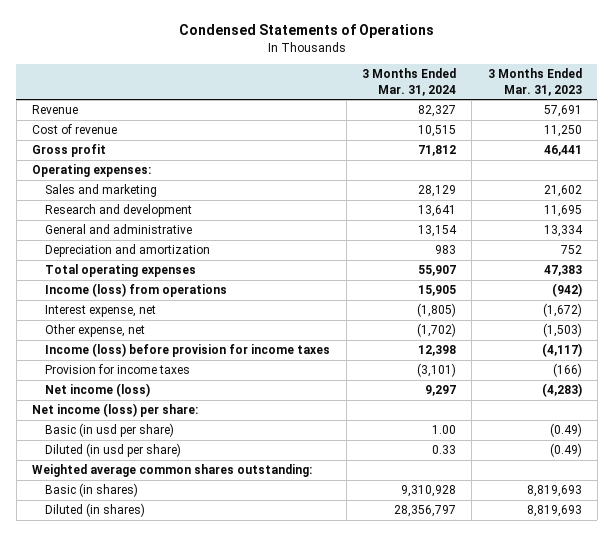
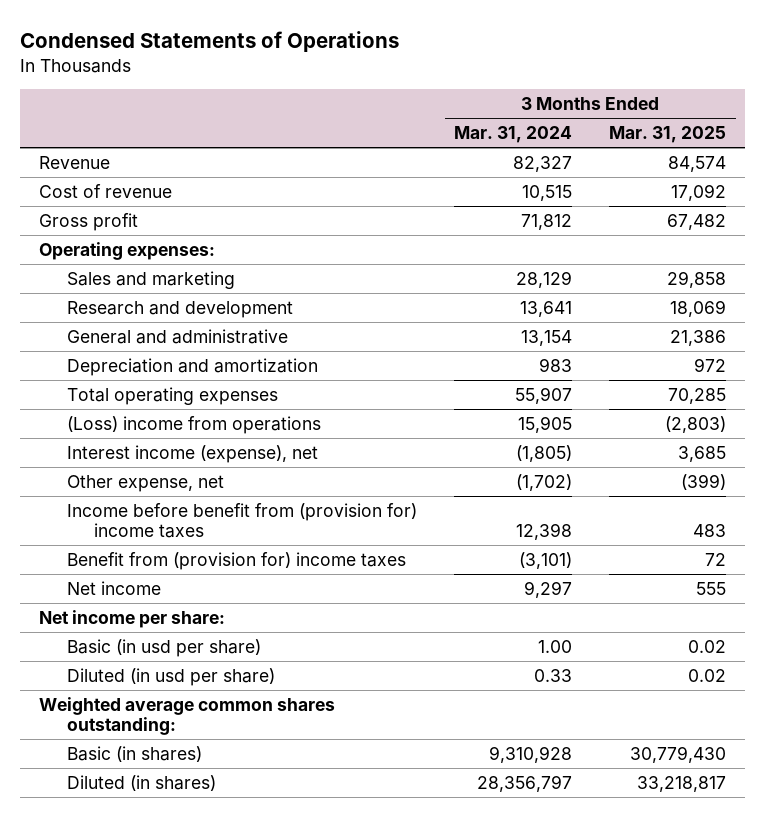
- | 3 Months Ended Mar. 31, 2024 | 3 Months Ended Mar. 31, 2023
+ | 3 Months Ended Mar. 31, 2024 | 3 Months Ended Mar. 31, 2025
- Income (loss) from operations | 15,905 | (942)
- Interest expense, net | (1,805) | (1,672)
+ (Loss) income from operations | 15,905 | (2,803)
+ Interest income (expense), net | (1,805) | 3,685
- Income (loss) before provision for income taxes | 12,398 | (4,117)
- Provision for income taxes | (3,101) | (166)
- Net income (loss) | 9,297 | (4,283)
- Net income (loss) per share:
+ Income before benefit from (provision for) income taxes | 12,398 | 483
+ Benefit from (provision for) income taxes | (3,101) | 72
+ Net income | 9,297 | 555
+ Net income per share:

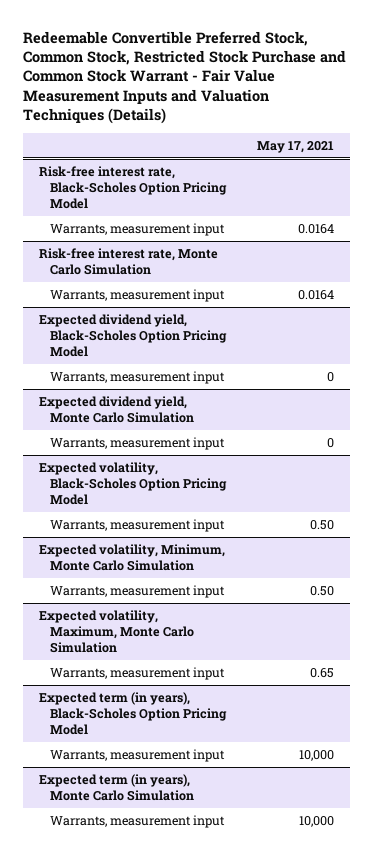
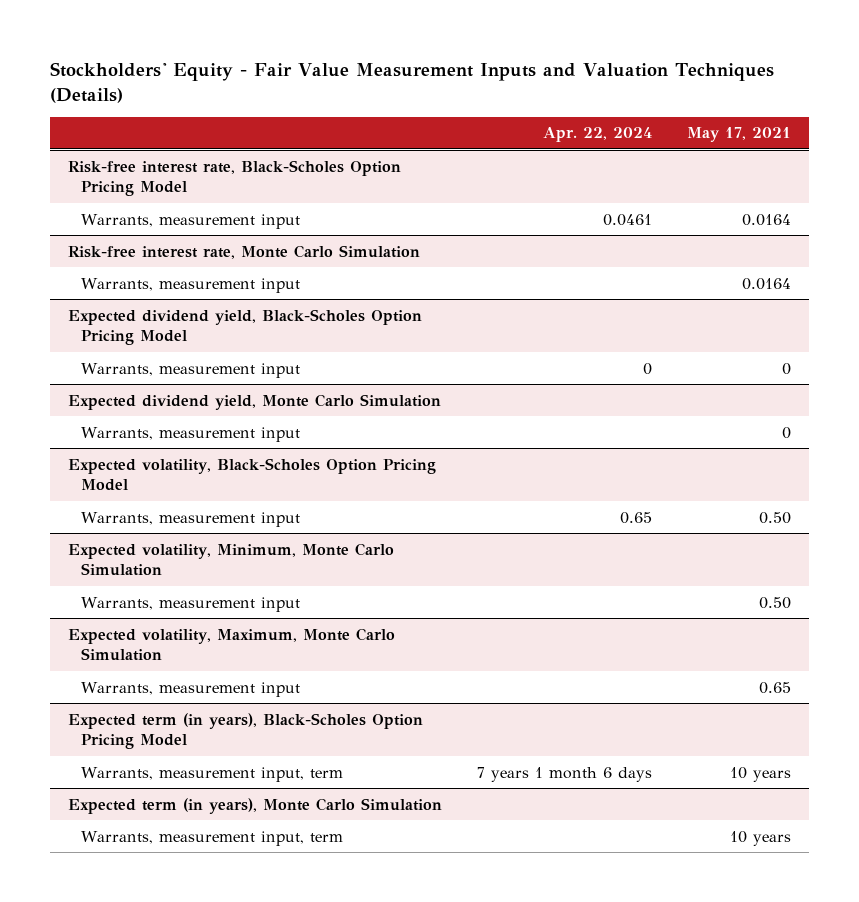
- Redeemable Convertible Preferred Stock, Common Stock, Restricted Stock Purchase and Common Stock Warrant - Fair Value Measurement Inputs and Valuation Techniques (Details)
+ Stockholders' Equity - Fair Value Measurement Inputs and Valuation Techniques (Details)
- | May 17, 2021
+ | Apr. 22, 2024 | May 17, 2021
@ Expected term (in years), Black-Scholes Option Pricing Model
- Warrants, measurement input | 10,000
+ Warrants, measurement input, term | 7 years 1 month 6 days | 10 years
@ Expected term (in years), Monte Carlo Simulation
- Warrants, measurement input | 10,000
+ Warrants, measurement input, term | | 10 years

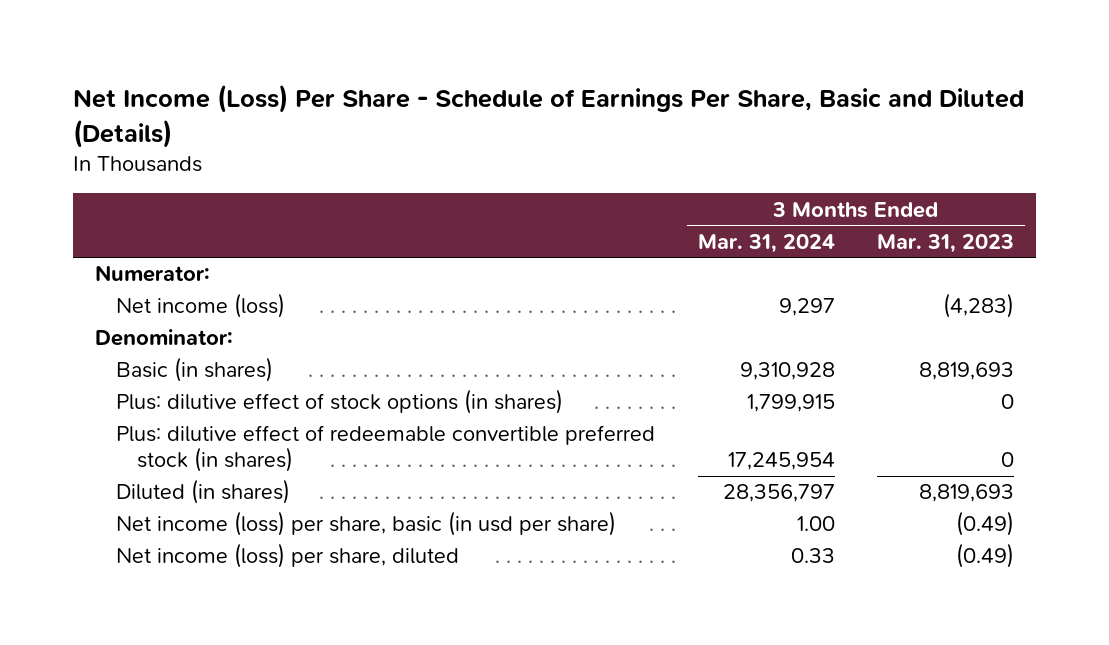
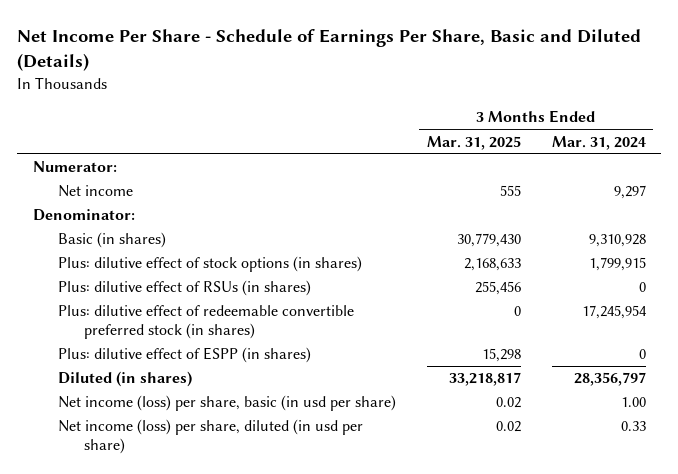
- Net Income (Loss) Per Share - Schedule of Earnings Per Share, Basic and Diluted (Details)
+ Net Income Per Share - Schedule of Earnings Per Share, Basic and Diluted (Details)
- | 3 Months Ended Mar. 31, 2024 | 3 Months Ended Mar. 31, 2023
+ | 3 Months Ended Mar. 31, 2025 | 3 Months Ended Mar. 31, 2024
- Net income (loss) | 9,297 | (4,283)
+ Net income | 555 | 9,297
+ Plus: dilutive effect of RSUs (in shares) | 255,456 | 0
+ Plus: dilutive effect of ESPP (in shares) | 15,298 | 0
- Net income (loss) per share, diluted | 0.33 | (0.49)
+ Net income (loss) per share, diluted (in usd per share) | 0.02 | 0.33

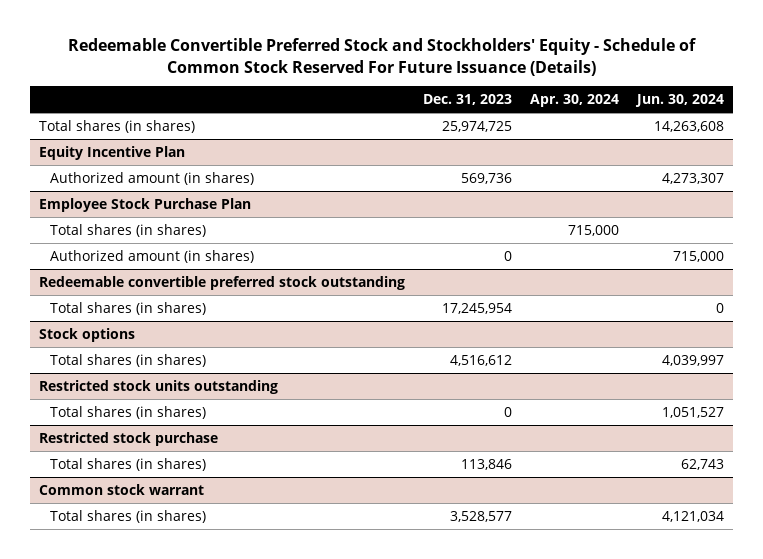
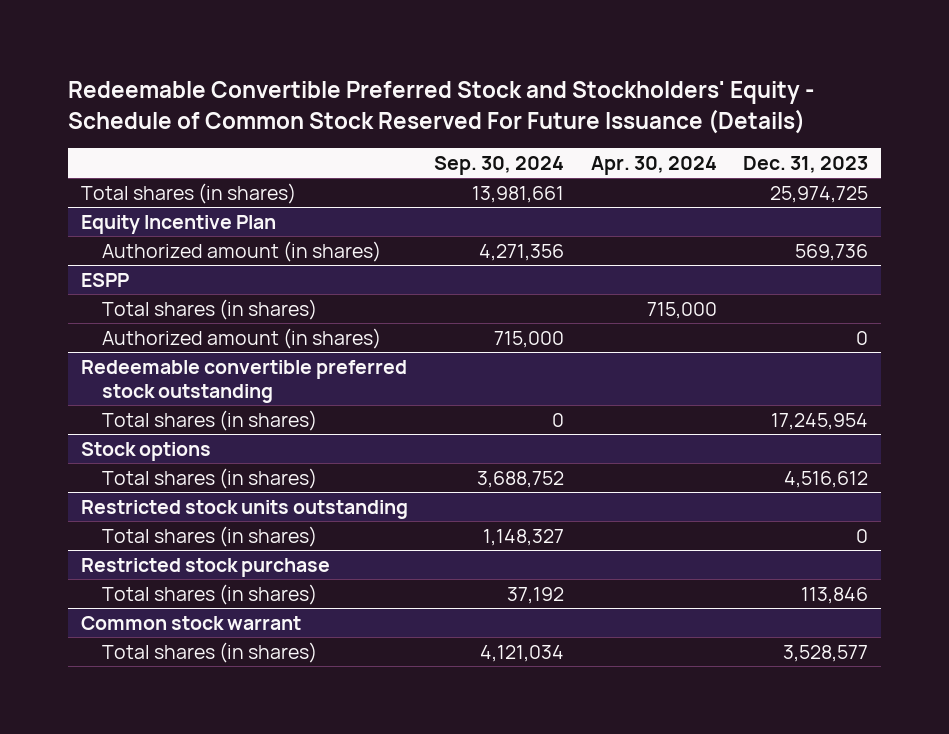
- | Dec. 31, 2023 | Apr. 30, 2024 | Jun. 30, 2024
+ | Sep. 30, 2024 | Apr. 30, 2024 | Dec. 31, 2023
- Employee Stock Purchase Plan
+ ESPP

